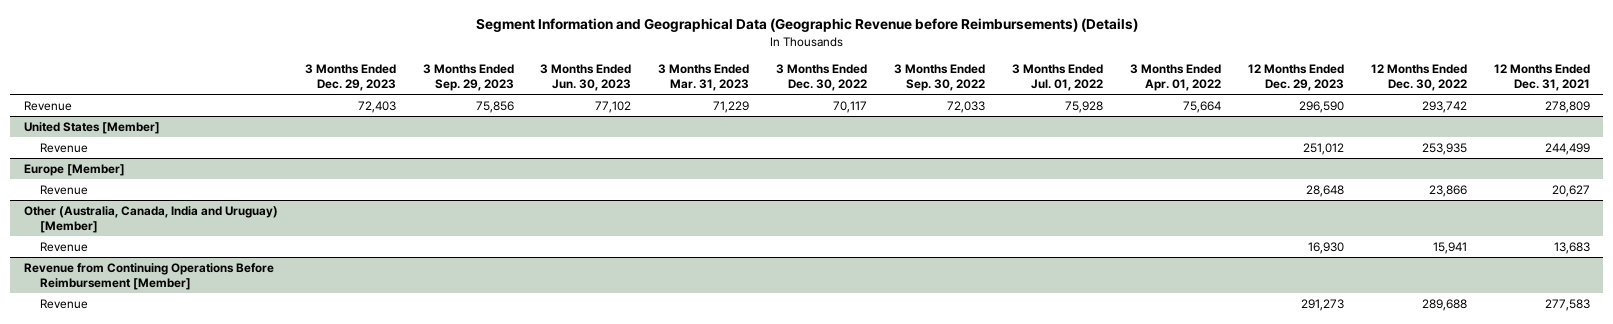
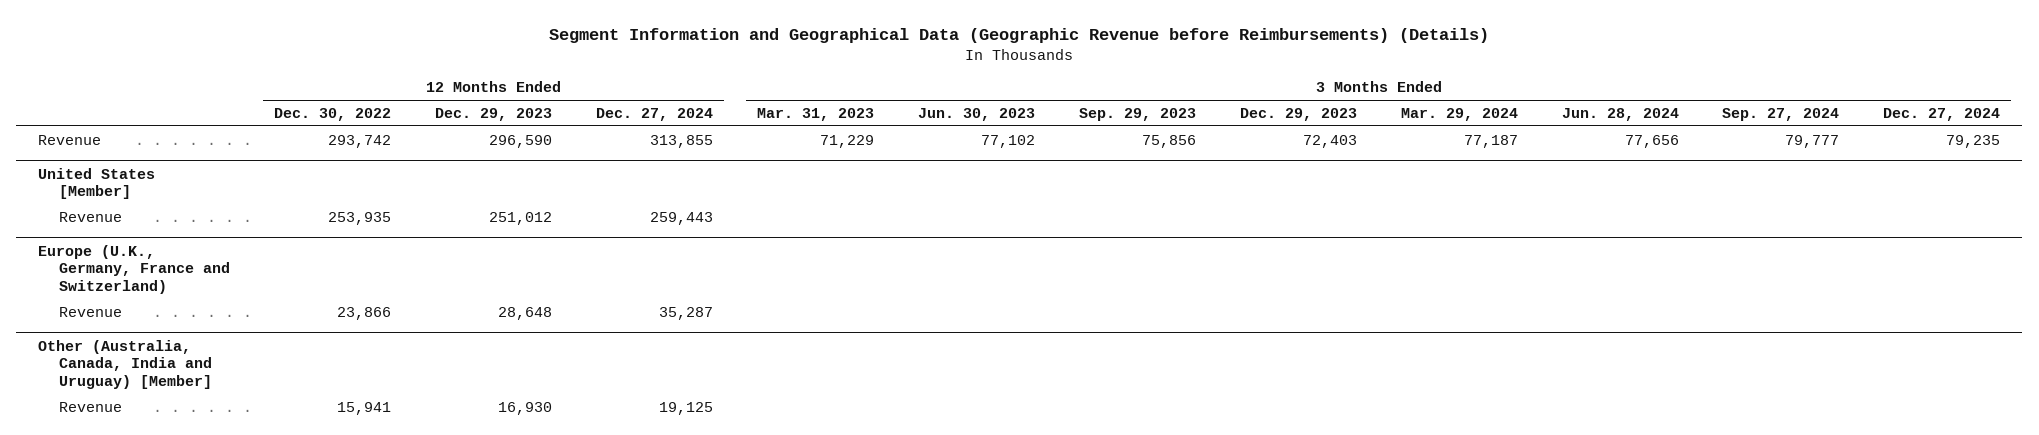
- | 3 Months Ended Dec. 29, 2023 | 3 Months Ended Sep. 29, 2023 | 3 Months Ended Jun. 30, 2023 | 3 Months Ended Mar. 31, 2023 | 3 Months Ended Dec. 30, 2022 | 3 Months Ended Sep. 30, 2022 | 3 Months Ended Jul. 01, 2022 | 3 Months Ended Apr. 01, 2022 | 12 Months Ended Dec. 29, 2023 | 12 Months Ended Dec. 30, 2022 | 12 Months Ended Dec. 31, 2021
+ | 12 Months Ended Dec. 30, 2022 | 12 Months Ended Dec. 29, 2023 | 12 Months Ended Dec. 27, 2024 | 3 Months Ended Mar. 31, 2023 | 3 Months Ended Jun. 30, 2023 | 3 Months Ended Sep. 29, 2023 | 3 Months Ended Dec. 29, 2023 | 3 Months Ended Mar. 29, 2024 | 3 Months Ended Jun. 28, 2024 | 3 Months Ended Sep. 27, 2024 | 3 Months Ended Dec. 27, 2024
- Europe [Member]
+ Europe (U.K., Germany, France and Switzerland)
- Revenue from Continuing Operations Before Reimbursement [Member]
- Revenue | | | | | | | | | 291,273 | 289,688 | 277,583

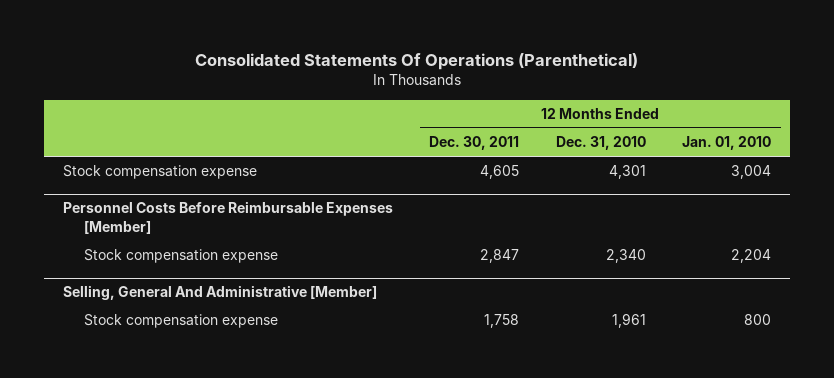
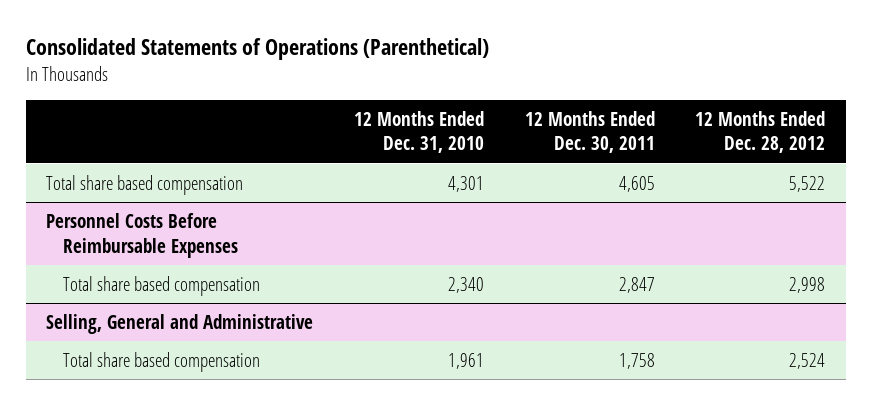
- Consolidated Statements Of Operations (Parenthetical)
+ Consolidated Statements of Operations (Parenthetical)
- | 12 Months Ended Dec. 30, 2011 | 12 Months Ended Dec. 31, 2010 | 12 Months Ended Jan. 01, 2010
+ | 12 Months Ended Dec. 31, 2010 | 12 Months Ended Dec. 30, 2011 | 12 Months Ended Dec. 28, 2012
- Stock compensation expense | 4,605 | 4,301 | 3,004
- Personnel Costs Before Reimbursable Expenses [Member]
- Stock compensation expense | 2,847 | 2,340 | 2,204
- Selling, General And Administrative [Member]
- Stock compensation expense | 1,758 | 1,961 | 800
+ Total share based compensation | 4,301 | 4,605 | 5,522
+ Personnel Costs Before Reimbursable Expenses
+ Total share based compensation | 2,340 | 2,847 | 2,998
+ Selling, General and Administrative
+ Total share based compensation | 1,961 | 1,758 | 2,524

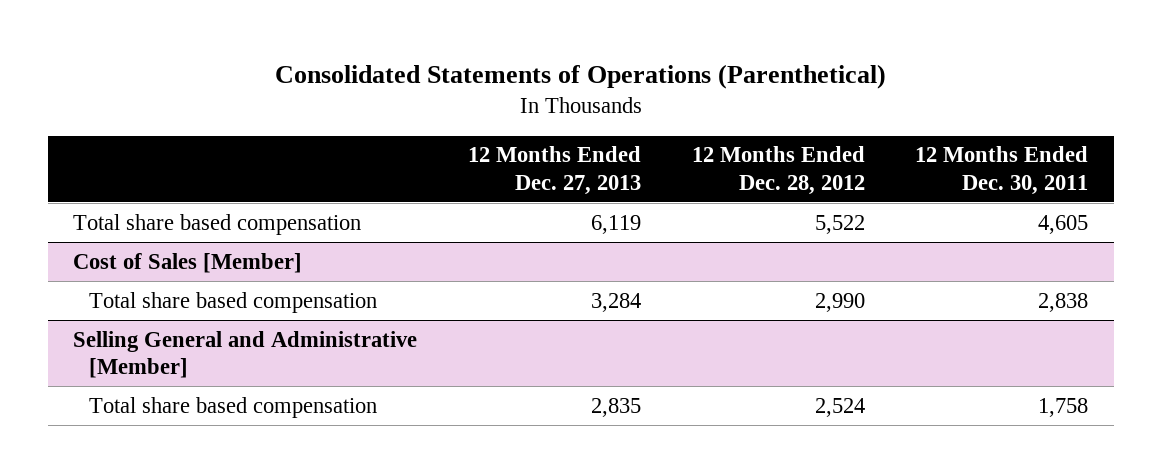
- | 12 Months Ended Dec. 31, 2010 | 12 Months Ended Dec. 30, 2011 | 12 Months Ended Dec. 28, 2012
+ | 12 Months Ended Dec. 27, 2013 | 12 Months Ended Dec. 28, 2012 | 12 Months Ended Dec. 30, 2011
- Personnel Costs Before Reimbursable Expenses
- Total share based compensation | 2,340 | 2,847 | 2,998
- Selling, General and Administrative
+ Cost of Sales [Member]
+ Total share based compensation | 3,284 | 2,990 | 2,838
+ Selling General and Administrative [Member]

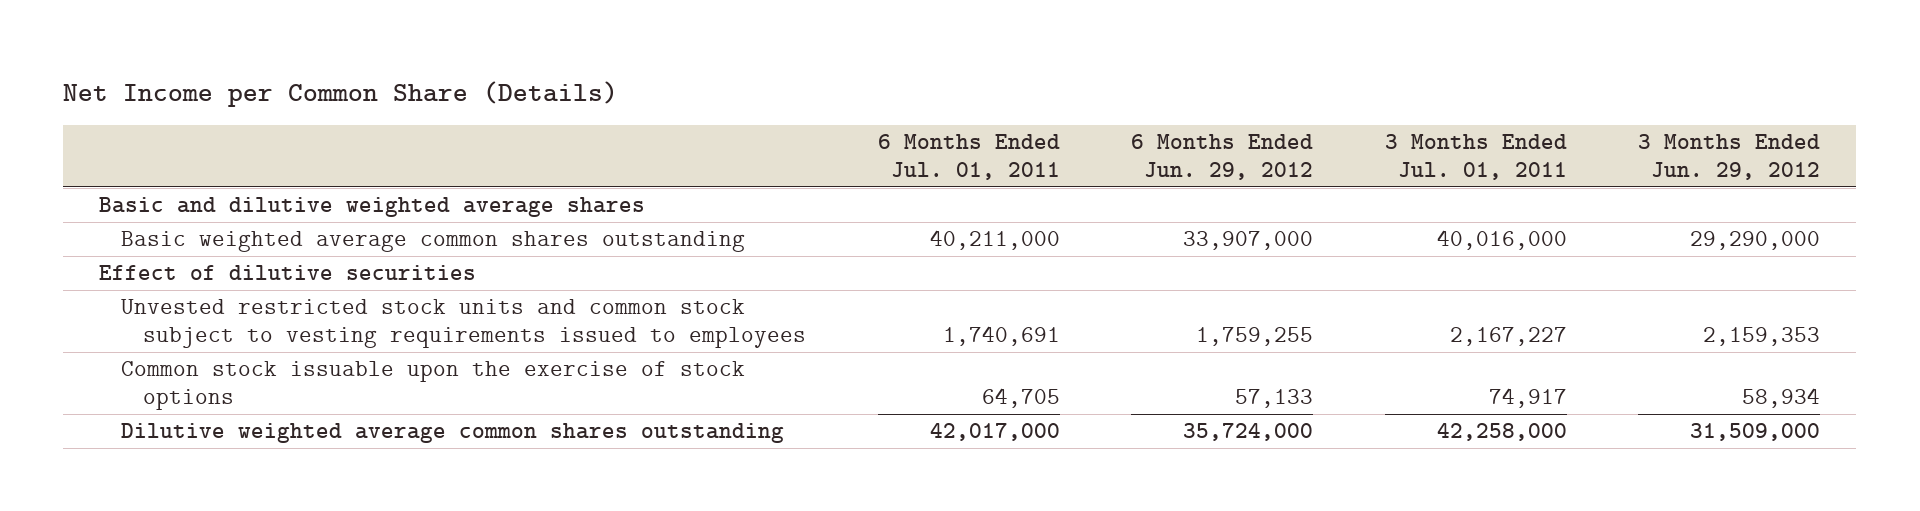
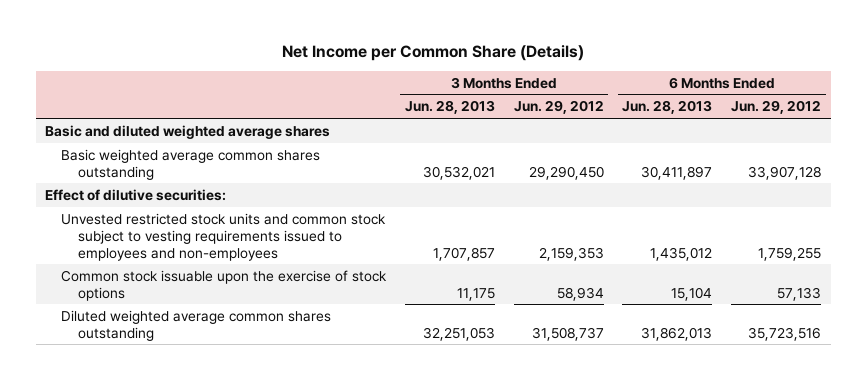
- | 6 Months Ended Jul. 01, 2011 | 6 Months Ended Jun. 29, 2012 | 3 Months Ended Jul. 01, 2011 | 3 Months Ended Jun. 29, 2012
+ | 3 Months Ended Jun. 28, 2013 | 3 Months Ended Jun. 29, 2012 | 6 Months Ended Jun. 28, 2013 | 6 Months Ended Jun. 29, 2012
- Basic and dilutive weighted average shares
- Basic weighted average common shares outstanding | 40,211,000 | 33,907,000 | 40,016,000 | 29,290,000
- Effect of dilutive securities
- Unvested restricted stock units and common stock subject to vesting requirements issued to employees | 1,740,691 | 1,759,255 | 2,167,227 | 2,159,353
+ Basic and diluted weighted average shares
+ Basic weighted average common shares outstanding | 30,532,021 | 29,290,450 | 30,411,897 | 33,907,128
+ Effect of dilutive securities:
+ Unvested restricted stock units and common stock subject to vesting requirements issued to employees and non-employees | 1,707,857 | 2,159,353 | 1,435,012 | 1,759,255
- Dilutive weighted average common shares outstanding | 42,017,000 | 35,724,000 | 42,258,000 | 31,509,000
+ Diluted weighted average common shares outstanding | 32,251,053 | 31,508,737 | 31,862,013 | 35,723,516

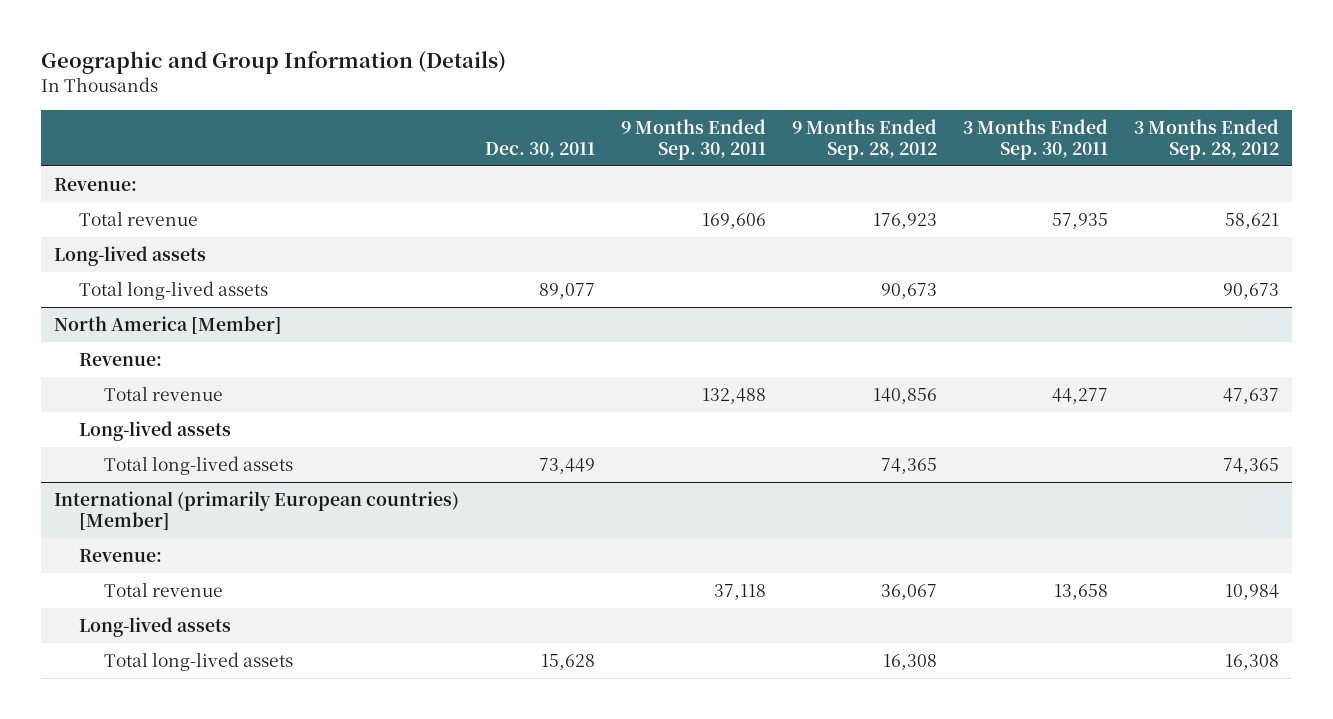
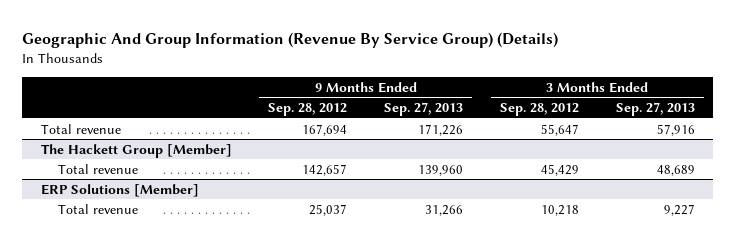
- Geographic and Group Information (Details)
+ Geographic And Group Information (Revenue By Service Group) (Details)
- | Dec. 30, 2011 | 9 Months Ended Sep. 30, 2011 | 9 Months Ended Sep. 28, 2012 | 3 Months Ended Sep. 30, 2011 | 3 Months Ended Sep. 28, 2012
+ | 9 Months Ended Sep. 28, 2012 | 9 Months Ended Sep. 27, 2013 | 3 Months Ended Sep. 28, 2012 | 3 Months Ended Sep. 27, 2013
- Revenue:
- Total revenue | | 169,606 | 176,923 | 57,935 | 58,621
- Long-lived assets
- Total long-lived assets | 89,077 | | 90,673 | | 90,673
- North America [Member]
- Revenue:
- Total revenue | | 132,488 | 140,856 | 44,277 | 47,637
- Long-lived assets
- Total long-lived assets | 73,449 | | 74,365 | | 74,365
- International (primarily European countries) [Member]
- Revenue:
- Total revenue | | 37,118 | 36,067 | 13,658 | 10,984
- Long-lived assets
- Total long-lived assets | 15,628 | | 16,308 | | 16,308
+ Total revenue | 167,694 | 171,226 | 55,647 | 57,916
+ The Hackett Group [Member]
+ Total revenue | 142,657 | 139,960 | 45,429 | 48,689
+ ERP Solutions [Member]
+ Total revenue | 25,037 | 31,266 | 10,218 | 9,227

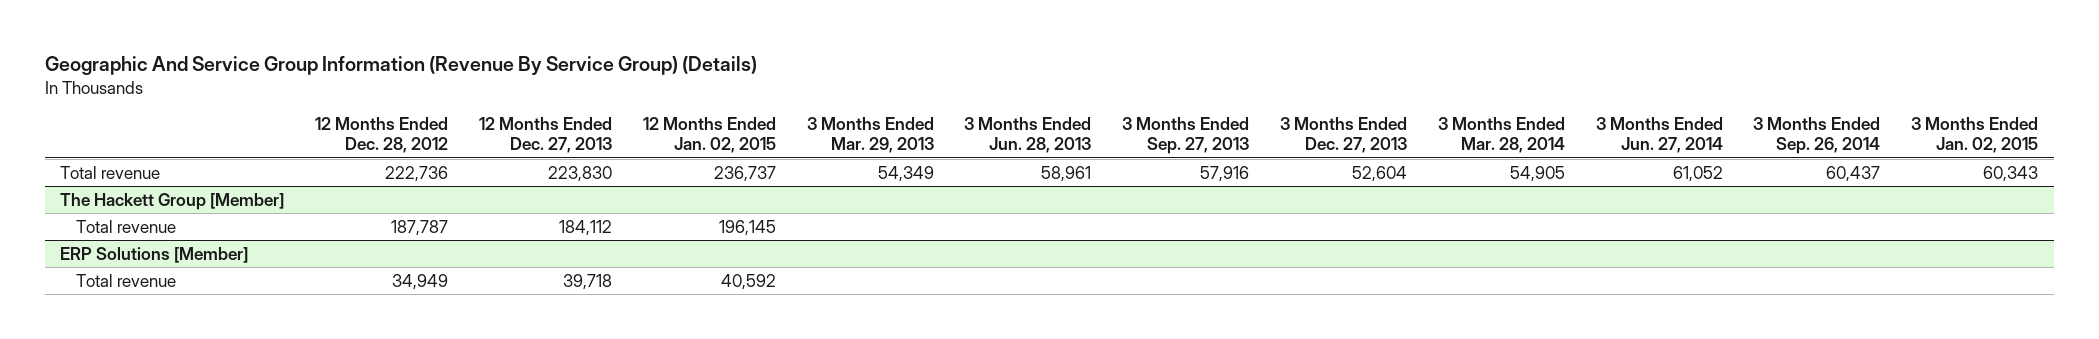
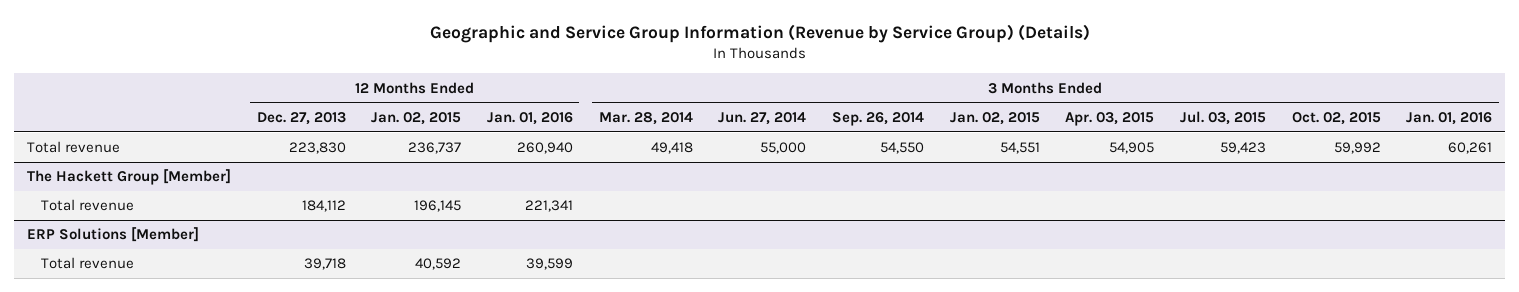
- Geographic And Service Group Information (Revenue By Service Group) (Details)
+ Geographic and Service Group Information (Revenue by Service Group) (Details)
- | 12 Months Ended Dec. 28, 2012 | 12 Months Ended Dec. 27, 2013 | 12 Months Ended Jan. 02, 2015 | 3 Months Ended Mar. 29, 2013 | 3 Months Ended Jun. 28, 2013 | 3 Months Ended Sep. 27, 2013 | 3 Months Ended Dec. 27, 2013 | 3 Months Ended Mar. 28, 2014 | 3 Months Ended Jun. 27, 2014 | 3 Months Ended Sep. 26, 2014 | 3 Months Ended Jan. 02, 2015
+ | 12 Months Ended Dec. 27, 2013 | 12 Months Ended Jan. 02, 2015 | 12 Months Ended Jan. 01, 2016 | 3 Months Ended Mar. 28, 2014 | 3 Months Ended Jun. 27, 2014 | 3 Months Ended Sep. 26, 2014 | 3 Months Ended Jan. 02, 2015 | 3 Months Ended Apr. 03, 2015 | 3 Months Ended Jul. 03, 2015 | 3 Months Ended Oct. 02, 2015 | 3 Months Ended Jan. 01, 2016
- Total revenue | 222,736 | 223,830 | 236,737 | 54,349 | 58,961 | 57,916 | 52,604 | 54,905 | 61,052 | 60,437 | 60,343
+ Total revenue | 223,830 | 236,737 | 260,940 | 49,418 | 55,000 | 54,550 | 54,551 | 54,905 | 59,423 | 59,992 | 60,261

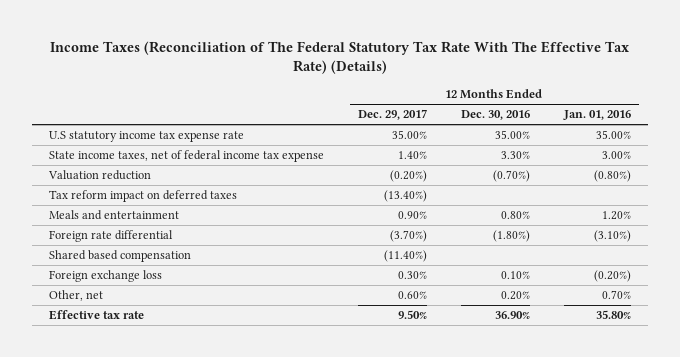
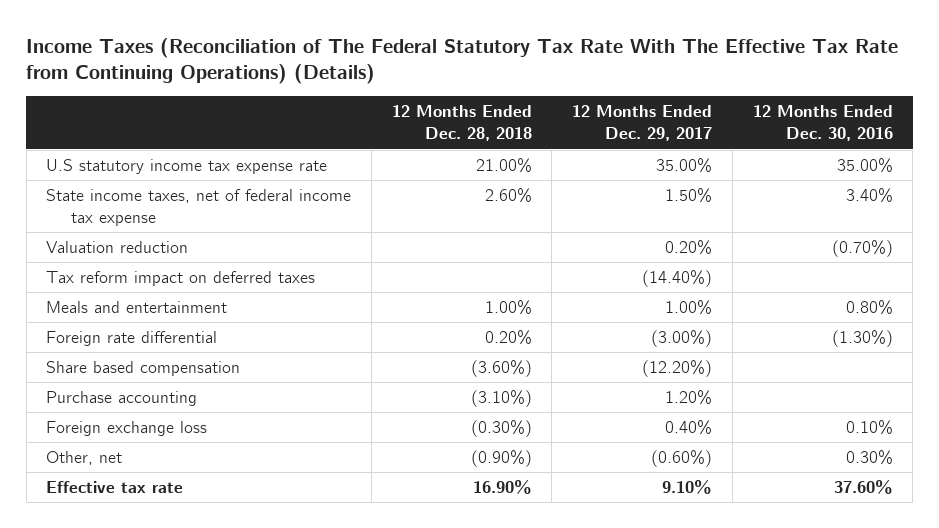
- Income Taxes (Reconciliation of The Federal Statutory Tax Rate With The Effective Tax Rate) (Details)
+ Income Taxes (Reconciliation of The Federal Statutory Tax Rate With The Effective Tax Rate from Continuing Operations) (Details)
- | 12 Months Ended Dec. 29, 2017 | 12 Months Ended Dec. 30, 2016 | 12 Months Ended Jan. 01, 2016
+ | 12 Months Ended Dec. 28, 2018 | 12 Months Ended Dec. 29, 2017 | 12 Months Ended Dec. 30, 2016
- State income taxes, net of federal income tax expense | 1.40% | 3.30% | 3.00%
- Valuation reduction | (0.20%) | (0.70%) | (0.80%)
- Tax reform impact on deferred taxes | (13.40%) | |
- Meals and entertainment | 0.90% | 0.80% | 1.20%
- Foreign rate differential | (3.70%) | (1.80%) | (3.10%)
- Shared based compensation | (11.40%) | |
- Foreign exchange loss | 0.30% | 0.10% | (0.20%)
- Other, net | 0.60% | 0.20% | 0.70%
- Effective tax rate | 9.50% | 36.90% | 35.80%
+ State income taxes, net of federal income tax expense | 2.60% | 1.50% | 3.40%
+ Valuation reduction | | 0.20% | (0.70%)
+ Tax reform impact on deferred taxes | | (14.40%) |
+ Meals and entertainment | 1.00% | 1.00% | 0.80%
+ Foreign rate differential | 0.20% | (3.00%) | (1.30%)
+ Share based compensation | (3.60%) | (12.20%) |
+ Purchase accounting | (3.10%) | 1.20% |
+ Foreign exchange loss | (0.30%) | 0.40% | 0.10%
+ Other, net | (0.90%) | (0.60%) | 0.30%
+ Effective tax rate | 16.90% | 9.10% | 37.60%

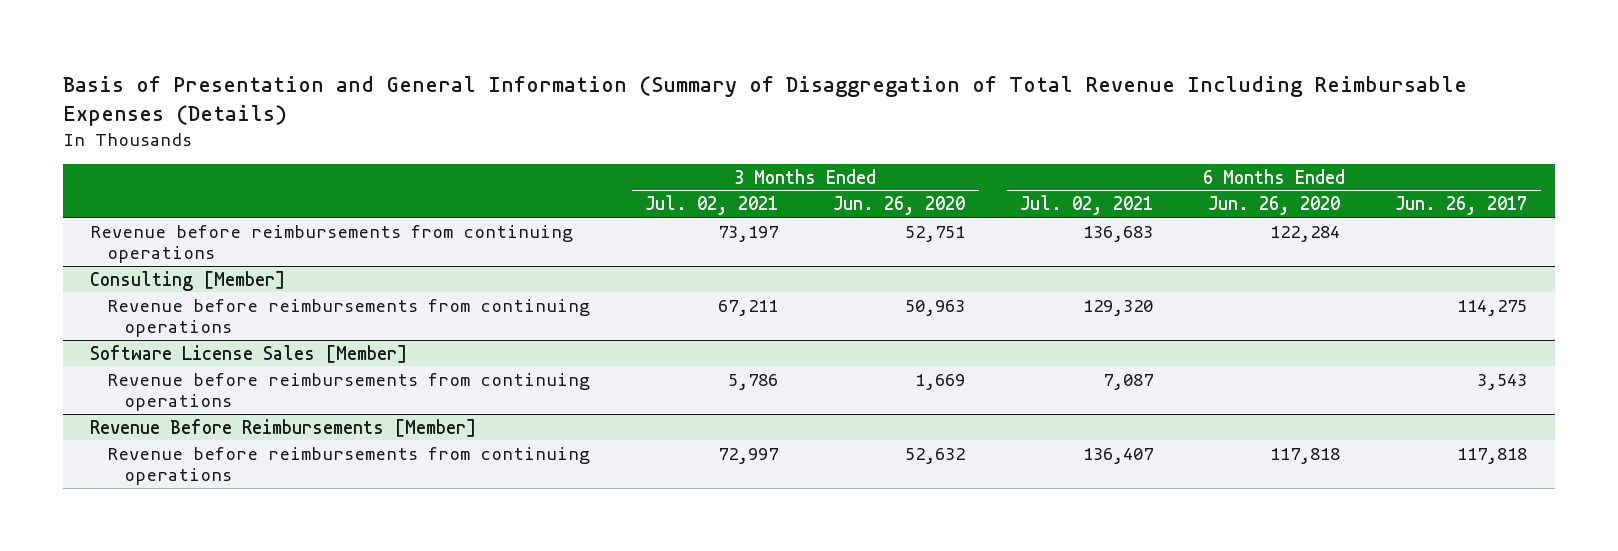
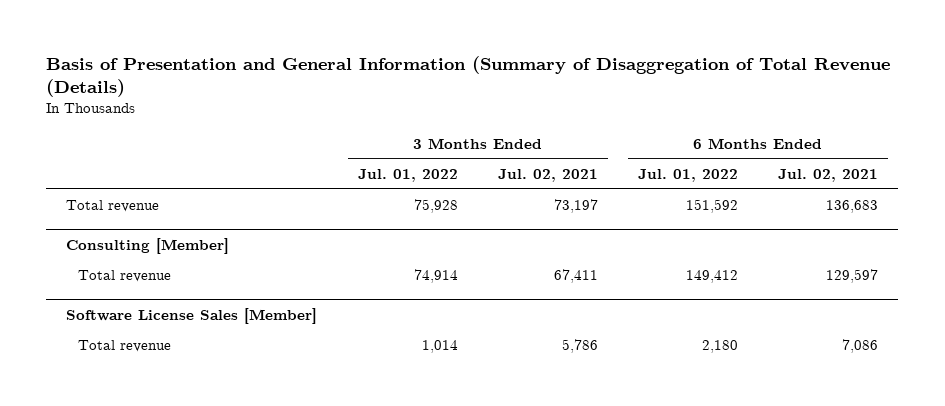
- Basis of Presentation and General Information (Summary of Disaggregation of Total Revenue Including Reimbursable Expenses (Details)
+ Basis of Presentation and General Information (Summary of Disaggregation of Total Revenue (Details)
- | 3 Months Ended Jul. 02, 2021 | 3 Months Ended Jun. 26, 2020 | 6 Months Ended Jul. 02, 2021 | 6 Months Ended Jun. 26, 2020 | 6 Months Ended Jun. 26, 2017
+ | 3 Months Ended Jul. 01, 2022 | 3 Months Ended Jul. 02, 2021 | 6 Months Ended Jul. 01, 2022 | 6 Months Ended Jul. 02, 2021
- Revenue before reimbursements from continuing operations | 73,197 | 52,751 | 136,683 | 122,284 |
+ Total revenue | 75,928 | 73,197 | 151,592 | 136,683
@ Consulting [Member]
- Revenue before reimbursements from continuing operations | 67,211 | 50,963 | 129,320 | | 114,275
+ Total revenue | 74,914 | 67,411 | 149,412 | 129,597
@ Software License Sales [Member]
- Revenue before reimbursements from continuing operations | 5,786 | 1,669 | 7,087 | | 3,543
- Revenue Before Reimbursements [Member]
- Revenue before reimbursements from continuing operations | 72,997 | 52,632 | 136,407 | 117,818 | 117,818
@ Software License Sales [Member]
+ Total revenue | 1,014 | 5,786 | 2,180 | 7,086

